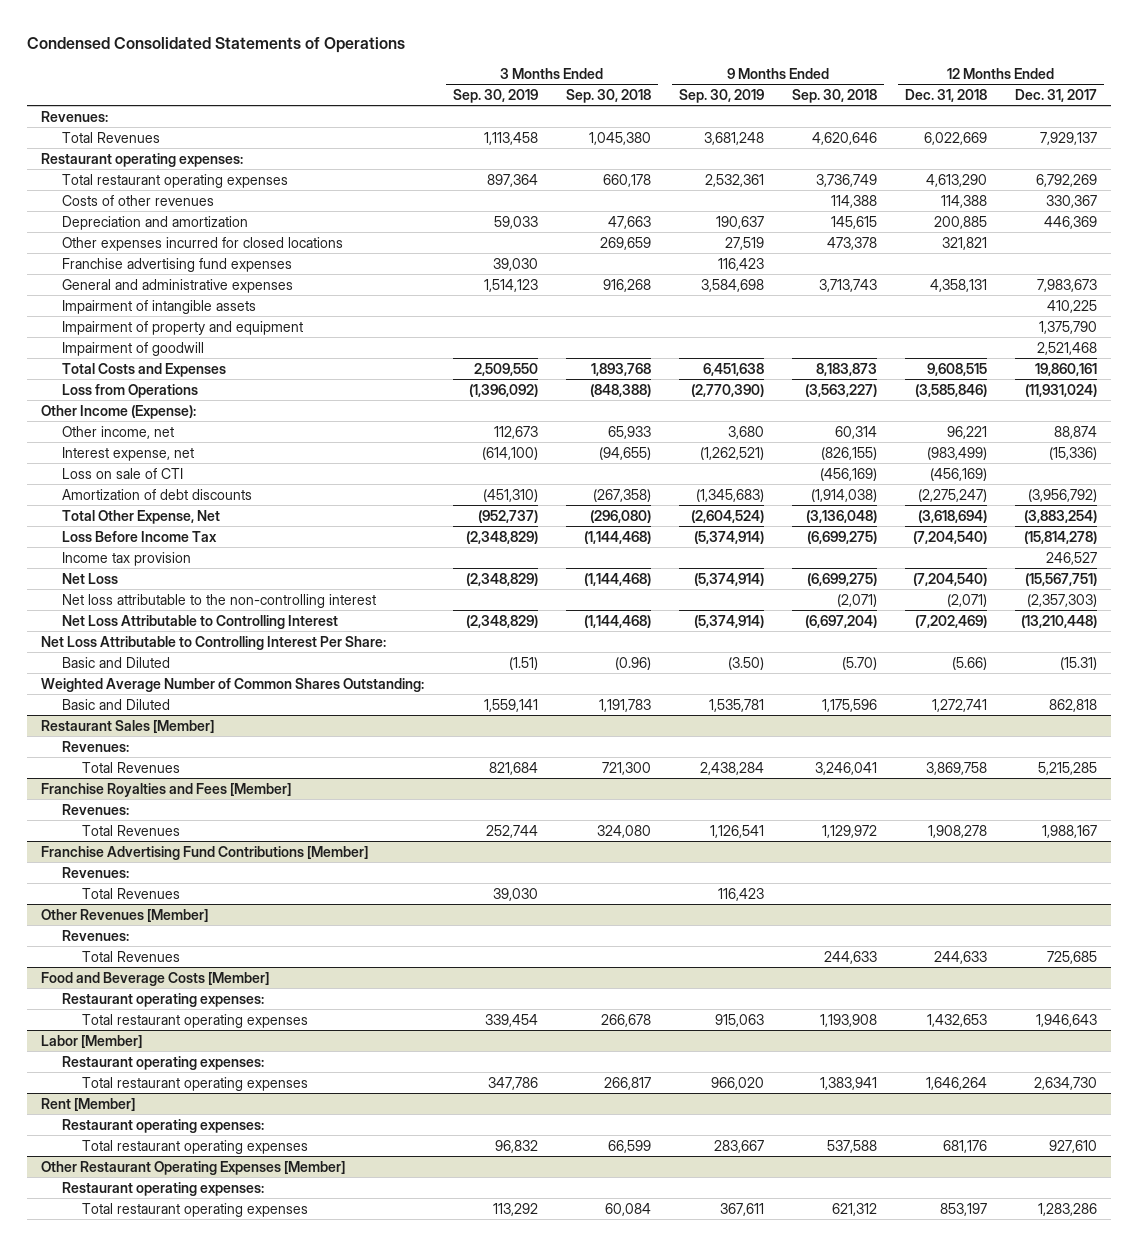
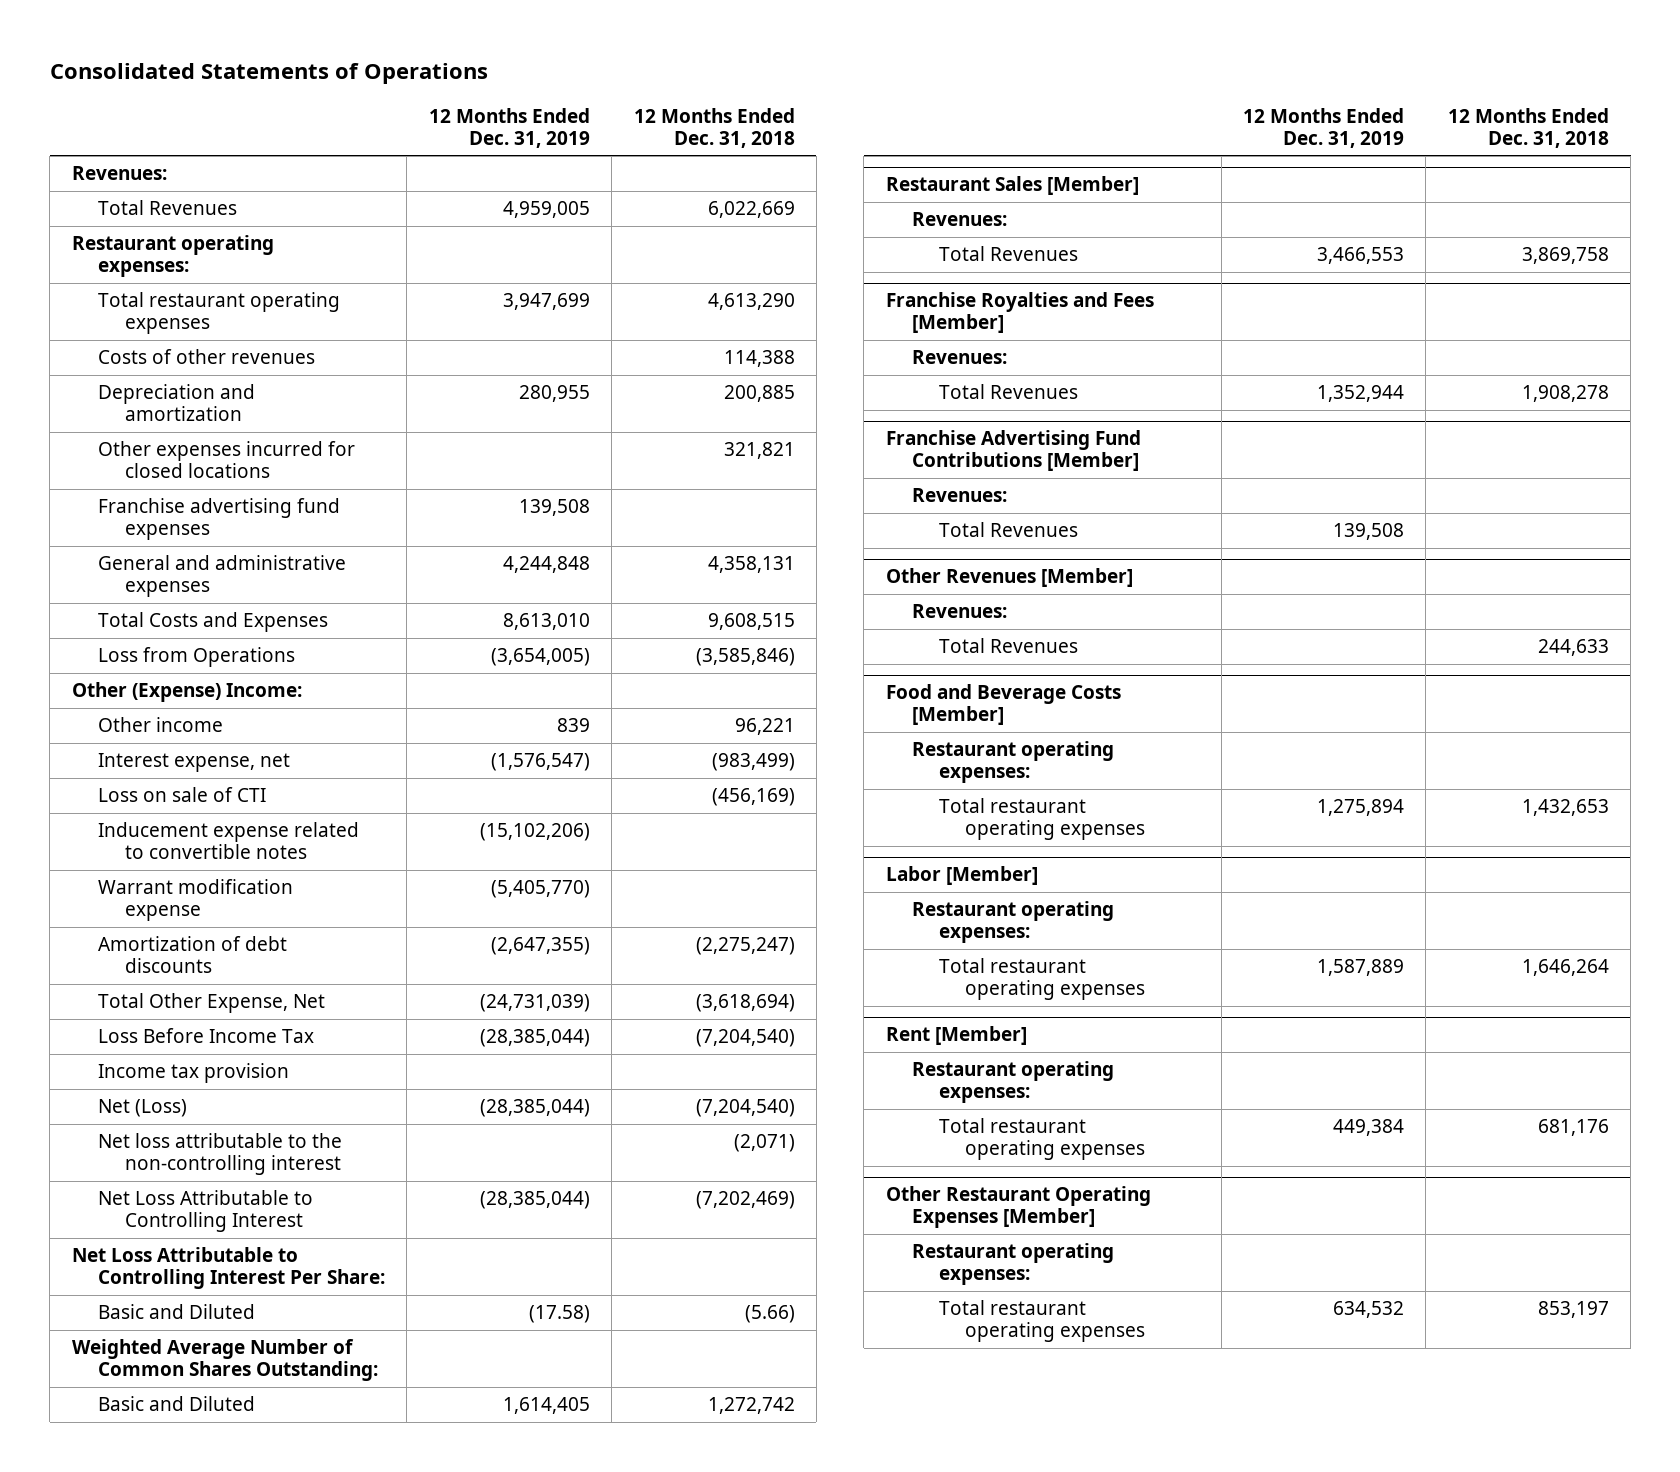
- Condensed Consolidated Statements of Operations
+ Consolidated Statements of Operations
- | 3 Months Ended Sep. 30, 2019 | 3 Months Ended Sep. 30, 2018 | 9 Months Ended Sep. 30, 2019 | 9 Months Ended Sep. 30, 2018 | 12 Months Ended Dec. 31, 2018 | 12 Months Ended Dec. 31, 2017
+ | 12 Months Ended Dec. 31, 2019 | 12 Months Ended Dec. 31, 2018
- Impairment of intangible assets | | | | | | 410,225
- Impairment of property and equipment | | | | | | 1,375,790
- Impairment of goodwill | | | | | | 2,521,468
- Other Income (Expense):
- Other income, net | 112,673 | 65,933 | 3,680 | 60,314 | 96,221 | 88,874
+ Other (Expense) Income:
+ Other income | 839 | 96,221
+ Inducement expense related to convertible notes | (15,102,206) |
+ Warrant modification expense | (5,405,770) |
- Net Loss | (2,348,829) | (1,144,468) | (5,374,914) | (6,699,275) | (7,204,540) | (15,567,751)
+ Net (Loss) | (28,385,044) | (7,204,540)
- Basic and Diluted | 1,559,141 | 1,191,783 | 1,535,781 | 1,175,596 | 1,272,741 | 862,818
+ Basic and Diluted | 1,614,405 | 1,272,742

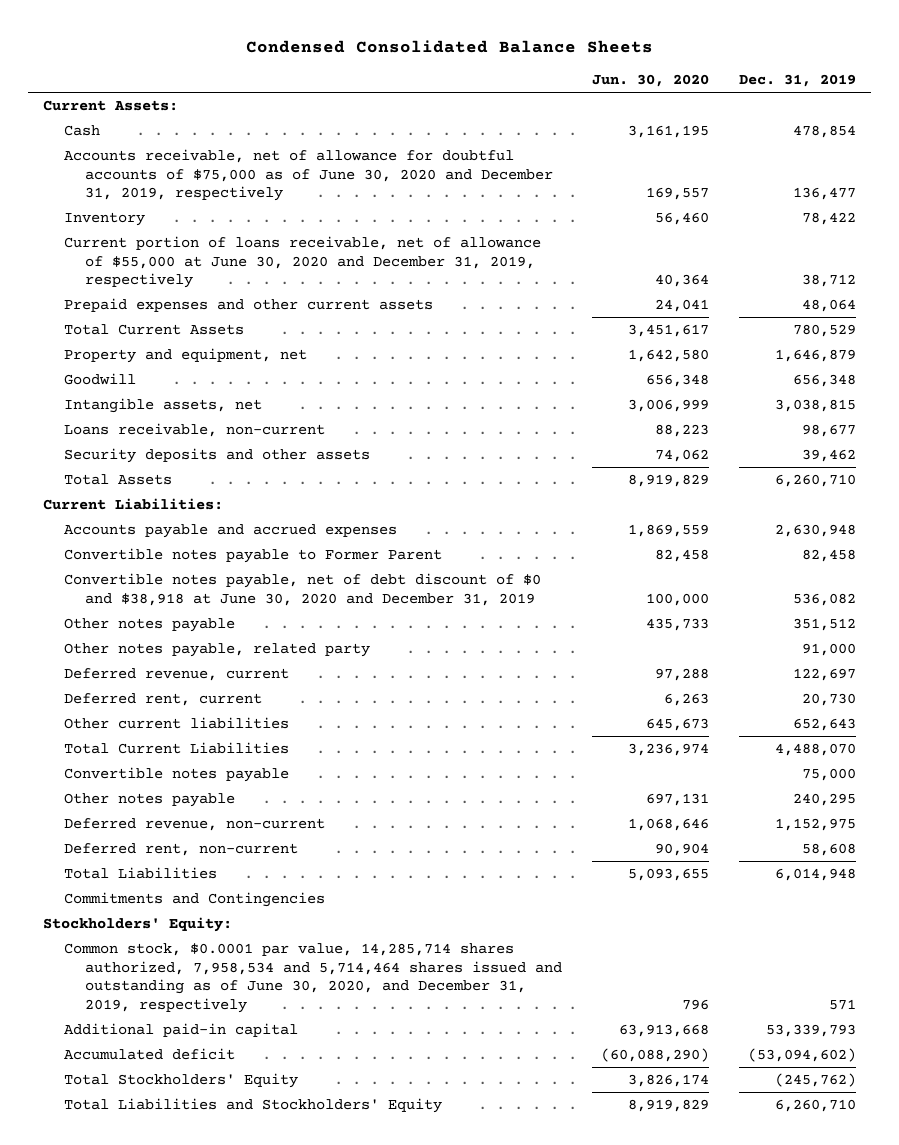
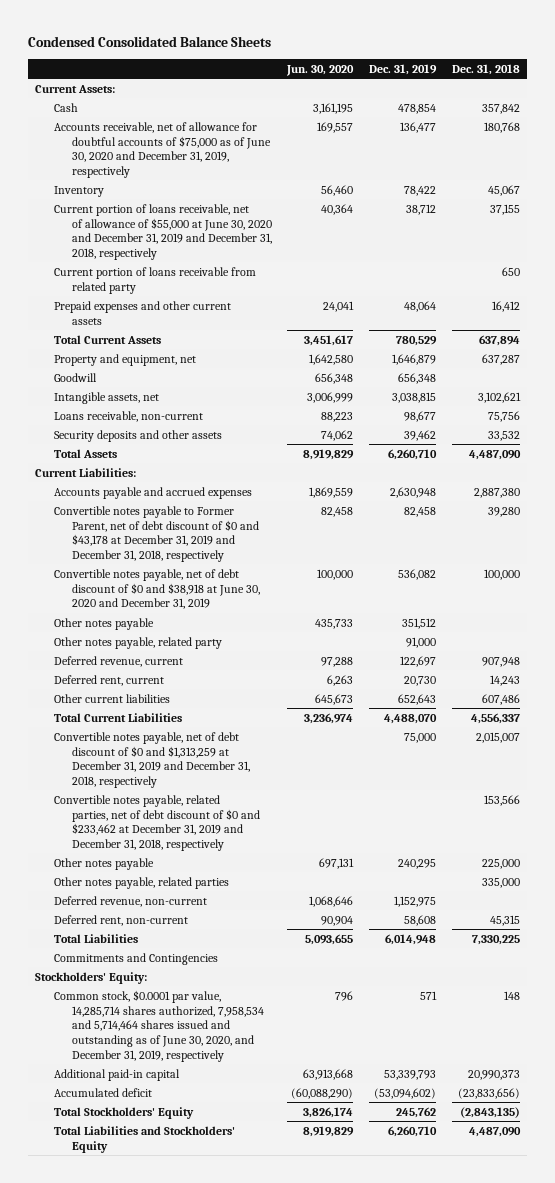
- | Jun. 30, 2020 | Dec. 31, 2019
+ | Jun. 30, 2020 | Dec. 31, 2019 | Dec. 31, 2018
- Current portion of loans receivable, net of allowance of $55,000 at June 30, 2020 and December 31, 2019, respectively | 40,364 | 38,712
+ Current portion of loans receivable, net of allowance of $55,000 at June 30, 2020 and December 31, 2019 and December 31, 2018, respectively | 40,364 | 38,712 | 37,155
+ Current portion of loans receivable from related party | | | 650
- Convertible notes payable to Former Parent | 82,458 | 82,458
+ Convertible notes payable to Former Parent, net of debt discount of $0 and $43,178 at December 31, 2019 and December 31, 2018, respectively | 82,458 | 82,458 | 39,280
- Convertible notes payable | | 75,000
+ Convertible notes payable, net of debt discount of $0 and $1,313,259 at December 31, 2019 and December 31, 2018, respectively | | 75,000 | 2,015,007
+ Convertible notes payable, related parties, net of debt discount of $0 and $233,462 at December 31, 2019 and December 31, 2018, respectively | | | 153,566
+ Other notes payable, related parties | | | 335,000
- Total Stockholders' Equity | 3,826,174 | (245,762)
+ Total Stockholders' Equity | 3,826,174 | 245,762 | (2,843,135)

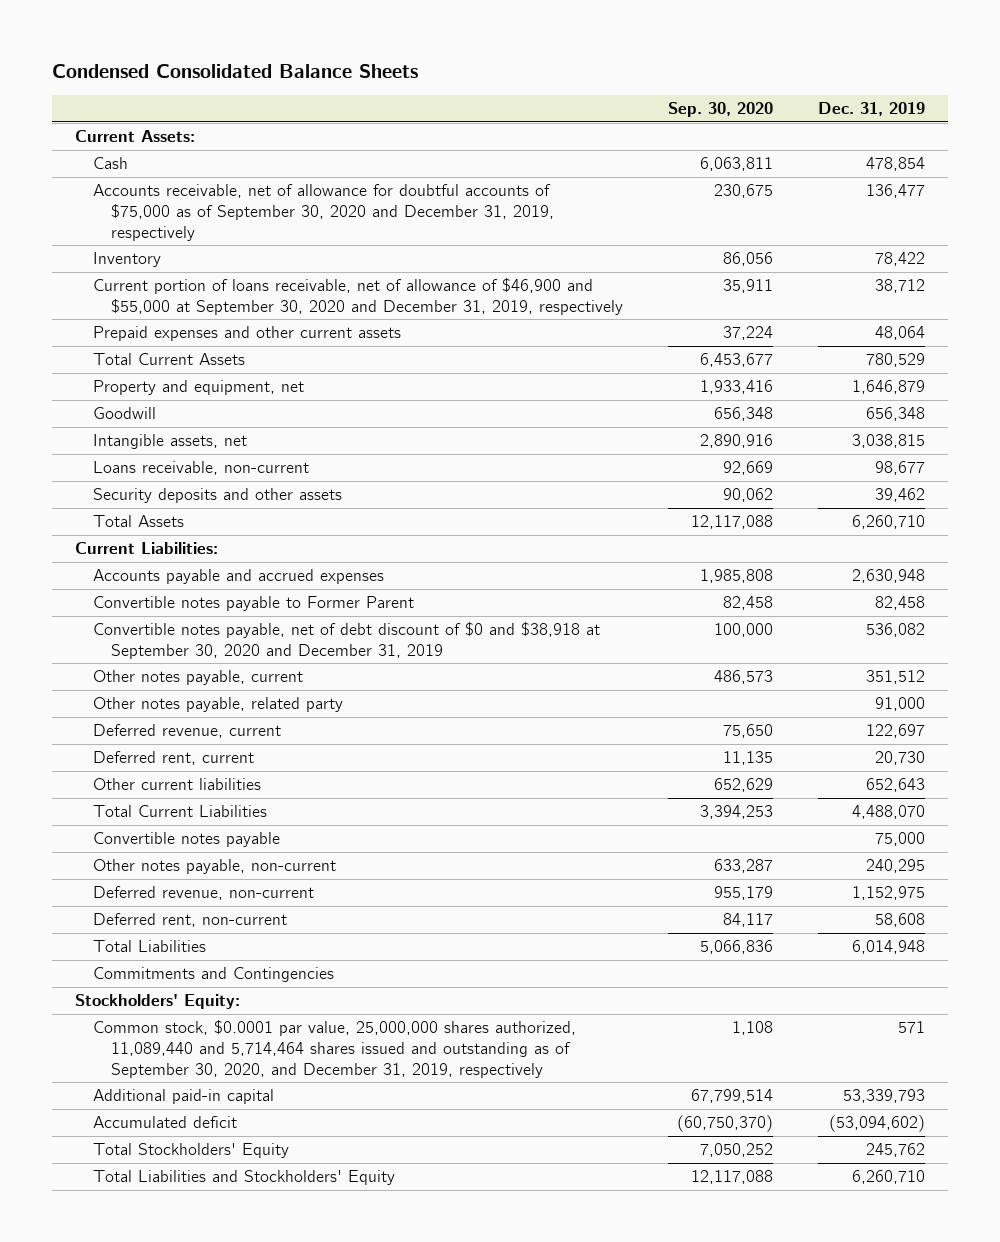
- | Jun. 30, 2020 | Dec. 31, 2019 | Dec. 31, 2018
+ | Sep. 30, 2020 | Dec. 31, 2019
- Accounts receivable, net of allowance for doubtful accounts of $75,000 as of June 30, 2020 and December 31, 2019, respectively | 169,557 | 136,477 | 180,768
+ Accounts receivable, net of allowance for doubtful accounts of $75,000 as of September 30, 2020 and December 31, 2019, respectively | 230,675 | 136,477
- Current portion of loans receivable, net of allowance of $55,000 at June 30, 2020 and December 31, 2019 and December 31, 2018, respectively | 40,364 | 38,712 | 37,155
- Current portion of loans receivable from related party | | | 650
+ Current portion of loans receivable, net of allowance of $46,900 and $55,000 at September 30, 2020 and December 31, 2019, respectively | 35,911 | 38,712
- Convertible notes payable to Former Parent, net of debt discount of $0 and $43,178 at December 31, 2019 and December 31, 2018, respectively | 82,458 | 82,458 | 39,280
- Convertible notes payable, net of debt discount of $0 and $38,918 at June 30, 2020 and December 31, 2019 | 100,000 | 536,082 | 100,000
- Other notes payable | 435,733 | 351,512 |
+ Convertible notes payable to Former Parent | 82,458 | 82,458
+ Convertible notes payable, net of debt discount of $0 and $38,918 at September 30, 2020 and December 31, 2019 | 100,000 | 536,082
+ Other notes payable, current | 486,573 | 351,512
- Convertible notes payable, net of debt discount of $0 and $1,313,259 at December 31, 2019 and December 31, 2018, respectively | | 75,000 | 2,015,007
- Convertible notes payable, related parties, net of debt discount of $0 and $233,462 at December 31, 2019 and December 31, 2018, respectively | | | 153,566
- Other notes payable | 697,131 | 240,295 | 225,000
- Other notes payable, related parties | | | 335,000
+ Convertible notes payable | | 75,000
+ Other notes payable, non-current | 633,287 | 240,295
- Common stock, $0.0001 par value, 14,285,714 shares authorized, 7,958,534 and 5,714,464 shares issued and outstanding as of June 30, 2020, and December 31, 2019, respectively | 796 | 571 | 148
+ Common stock, $0.0001 par value, 25,000,000 shares authorized, 11,089,440 and 5,714,464 shares issued and outstanding as of September 30, 2020, and December 31, 2019, respectively | 1,108 | 571

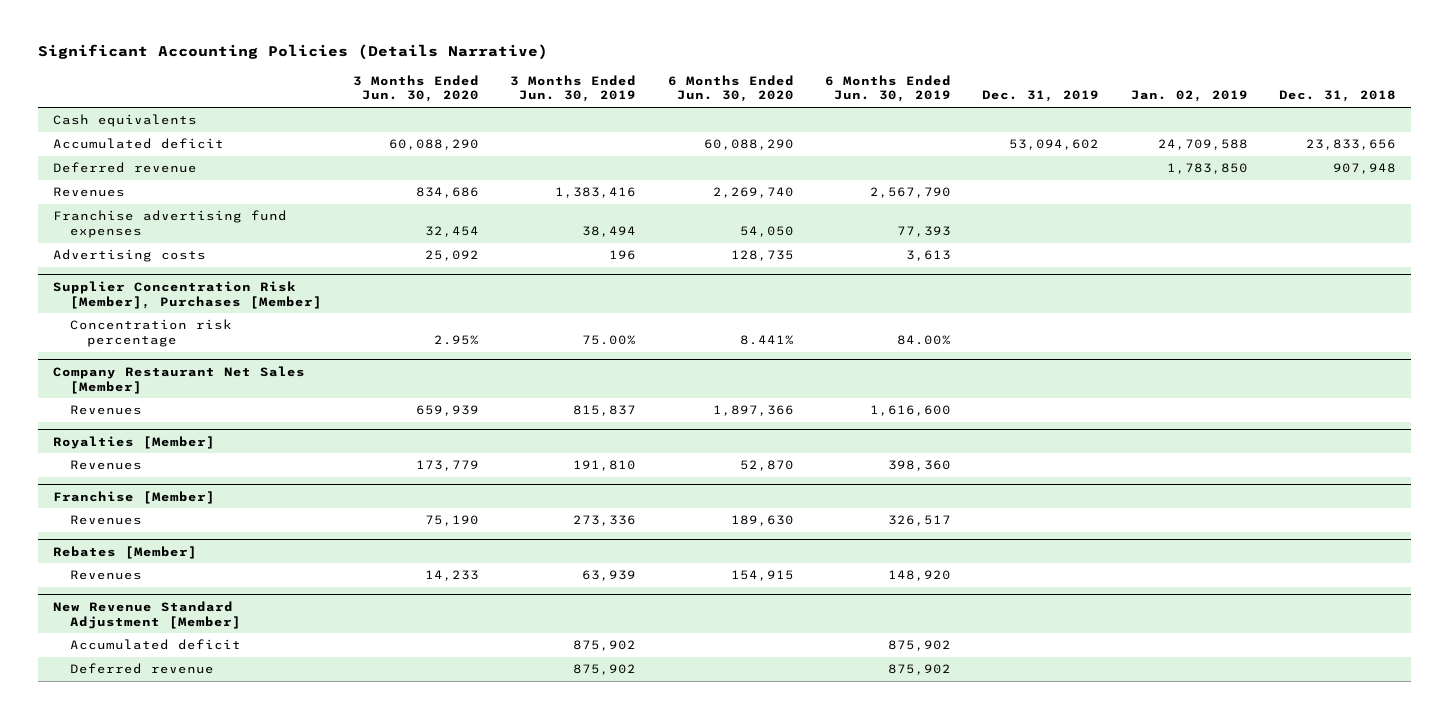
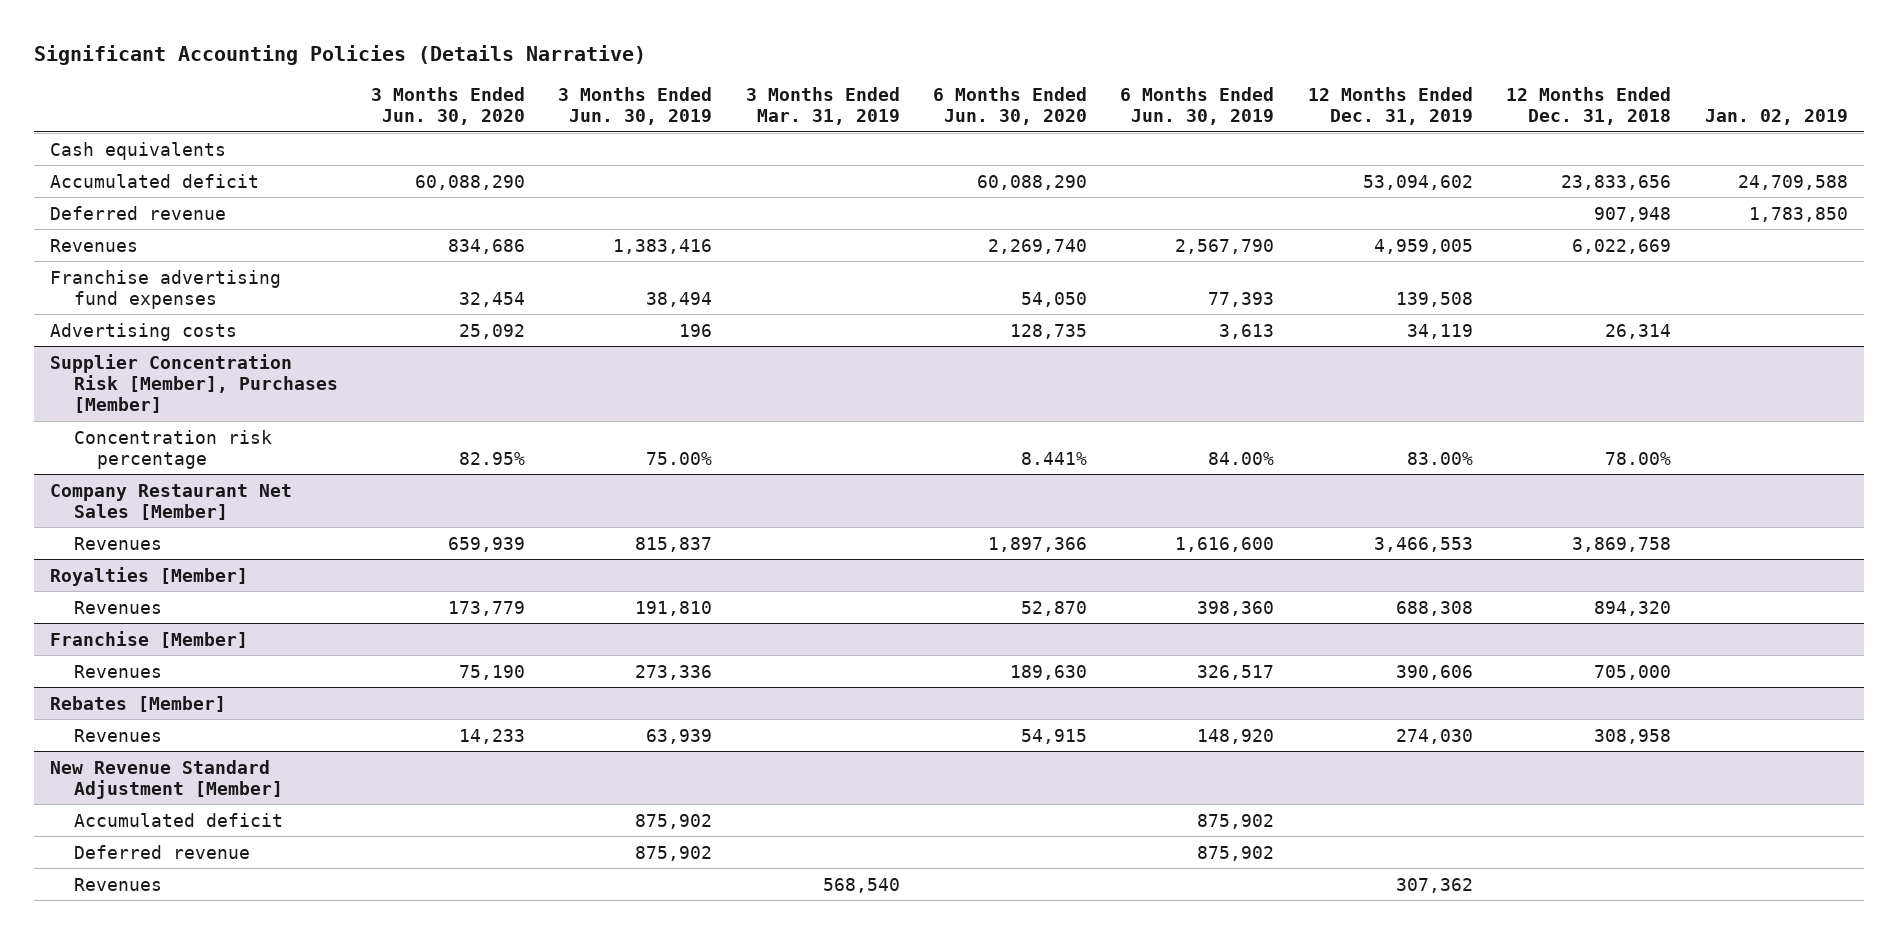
- | 3 Months Ended Jun. 30, 2020 | 3 Months Ended Jun. 30, 2019 | 6 Months Ended Jun. 30, 2020 | 6 Months Ended Jun. 30, 2019 | Dec. 31, 2019 | Jan. 02, 2019 | Dec. 31, 2018
+ | 3 Months Ended Jun. 30, 2020 | 3 Months Ended Jun. 30, 2019 | 3 Months Ended Mar. 31, 2019 | 6 Months Ended Jun. 30, 2020 | 6 Months Ended Jun. 30, 2019 | 12 Months Ended Dec. 31, 2019 | 12 Months Ended Dec. 31, 2018 | Jan. 02, 2019
@ Supplier Concentration Risk [Member], Purchases [Member]
- Concentration risk percentage | 2.95% | 75.00% | 8.441% | 84.00% | | |
+ Concentration risk percentage | 82.95% | 75.00% | | 8.441% | 84.00% | 83.00% | 78.00% |
@ Rebates [Member]
- Revenues | 14,233 | 63,939 | 154,915 | 148,920 | | |
+ Revenues | 14,233 | 63,939 | | 54,915 | 148,920 | 274,030 | 308,958 |
@ New Revenue Standard Adjustment [Member]
+ Revenues | | | 568,540 | | | 307,362 | |

